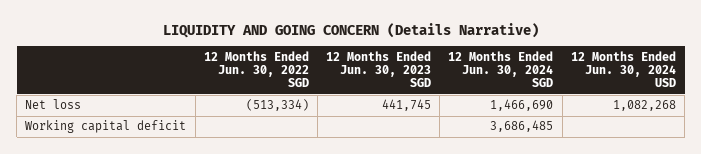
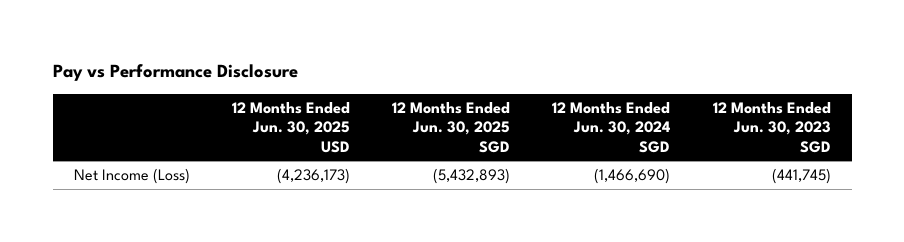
- LIQUIDITY AND GOING CONCERN (Details Narrative)
+ Pay vs Performance Disclosure
- | 12 Months Ended Jun. 30, 2022 SGD | 12 Months Ended Jun. 30, 2023 SGD | 12 Months Ended Jun. 30, 2024 SGD | 12 Months Ended Jun. 30, 2024 USD
+ | 12 Months Ended Jun. 30, 2025 USD | 12 Months Ended Jun. 30, 2025 SGD | 12 Months Ended Jun. 30, 2024 SGD | 12 Months Ended Jun. 30, 2023 SGD
- Net loss | (513,334) | 441,745 | 1,466,690 | 1,082,268
- Working capital deficit | | | 3,686,485 |
+ Net Income (Loss) | (4,236,173) | (5,432,893) | (1,466,690) | (441,745)

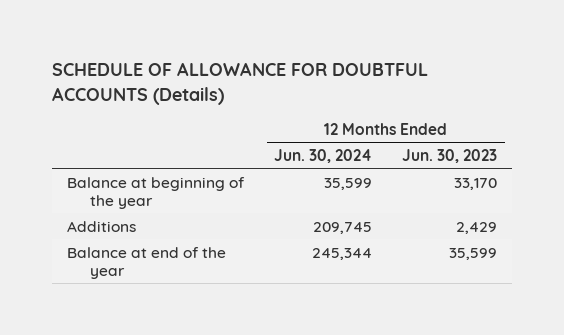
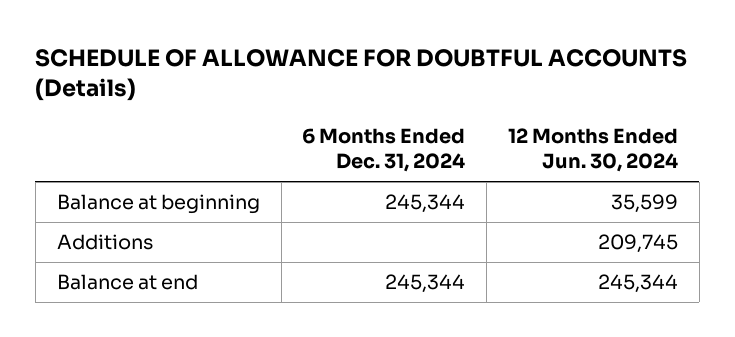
- | 12 Months Ended Jun. 30, 2024 | 12 Months Ended Jun. 30, 2023
+ | 6 Months Ended Dec. 31, 2024 | 12 Months Ended Jun. 30, 2024
- Balance at beginning of the year | 35,599 | 33,170
+ Balance at beginning | 245,344 | 35,599
- Balance at end of the year | 245,344 | 35,599
+ Balance at end | 245,344 | 245,344

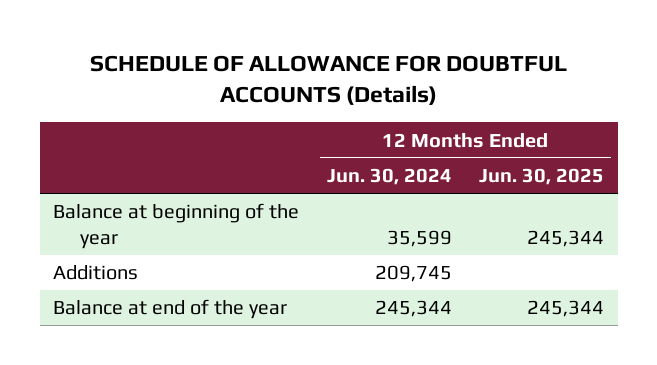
- | 6 Months Ended Dec. 31, 2024 | 12 Months Ended Jun. 30, 2024
+ | 12 Months Ended Jun. 30, 2024 | 12 Months Ended Jun. 30, 2025
- Balance at beginning | 245,344 | 35,599
+ Balance at beginning of the year | 35,599 | 245,344
- Balance at end | 245,344 | 245,344
+ Balance at end of the year | 245,344 | 245,344

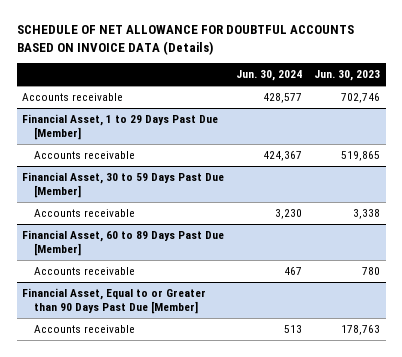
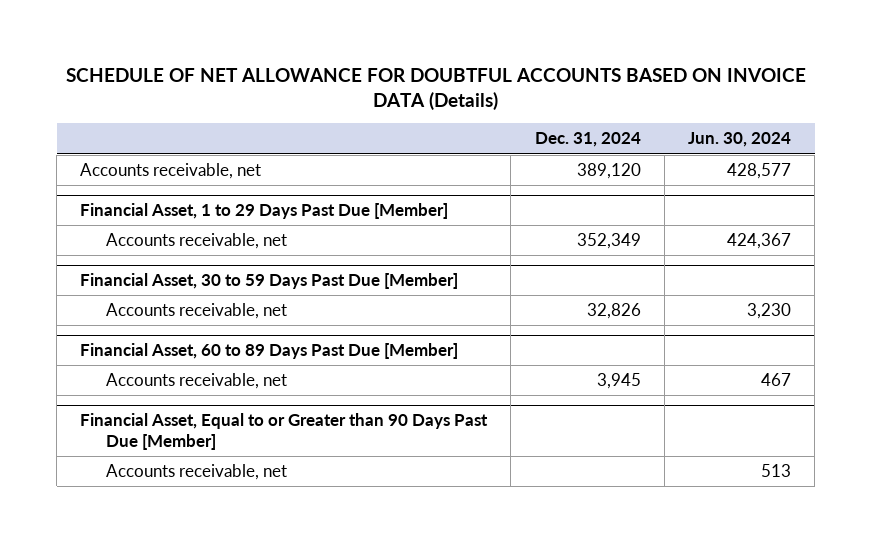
- | Jun. 30, 2024 | Jun. 30, 2023
+ | Dec. 31, 2024 | Jun. 30, 2024
- Accounts receivable | 428,577 | 702,746
+ Accounts receivable, net | 389,120 | 428,577
@ Financial Asset, 1 to 29 Days Past Due [Member]
- Accounts receivable | 424,367 | 519,865
+ Accounts receivable, net | 352,349 | 424,367
@ Financial Asset, 30 to 59 Days Past Due [Member]
- Accounts receivable | 3,230 | 3,338
+ Accounts receivable, net | 32,826 | 3,230
@ Financial Asset, 60 to 89 Days Past Due [Member]
- Accounts receivable | 467 | 780
+ Accounts receivable, net | 3,945 | 467
@ Financial Asset, Equal to or Greater than 90 Days Past Due [Member]
- Accounts receivable | 513 | 178,763
+ Accounts receivable, net | | 513

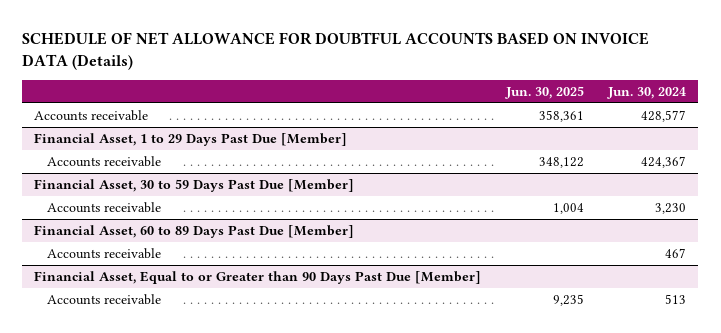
- | Dec. 31, 2024 | Jun. 30, 2024
+ | Jun. 30, 2025 | Jun. 30, 2024
- Accounts receivable, net | 389,120 | 428,577
+ Accounts receivable | 358,361 | 428,577
@ Financial Asset, 1 to 29 Days Past Due [Member]
- Accounts receivable, net | 352,349 | 424,367
+ Accounts receivable | 348,122 | 424,367
@ Financial Asset, 30 to 59 Days Past Due [Member]
- Accounts receivable, net | 32,826 | 3,230
+ Accounts receivable | 1,004 | 3,230
@ Financial Asset, 60 to 89 Days Past Due [Member]
- Accounts receivable, net | 3,945 | 467
+ Accounts receivable | | 467
@ Financial Asset, Equal to or Greater than 90 Days Past Due [Member]
- Accounts receivable, net | | 513
+ Accounts receivable | 9,235 | 513

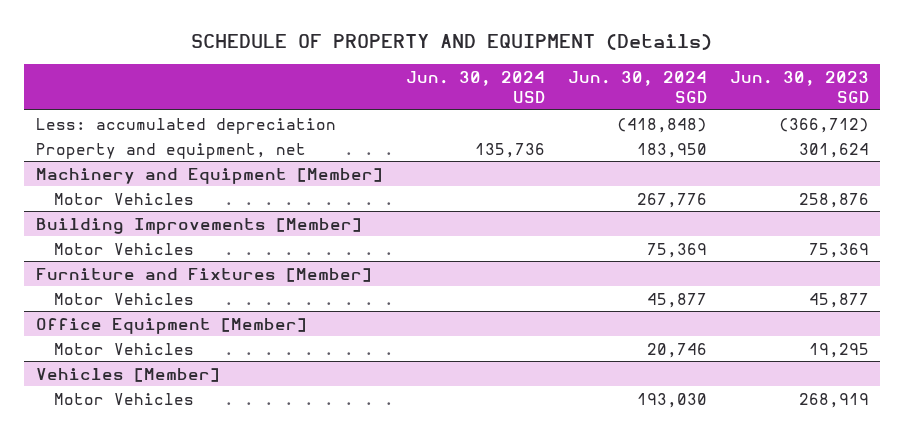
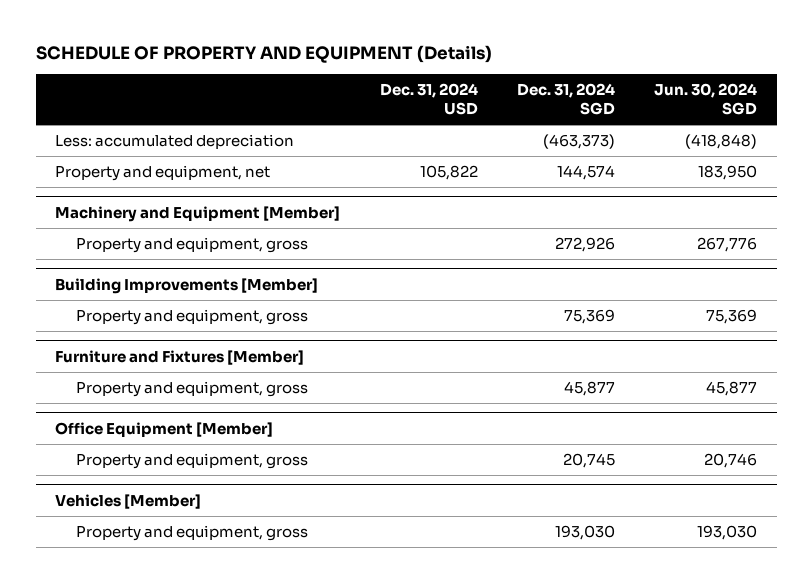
- | Jun. 30, 2024 USD | Jun. 30, 2024 SGD | Jun. 30, 2023 SGD
+ | Dec. 31, 2024 USD | Dec. 31, 2024 SGD | Jun. 30, 2024 SGD
@ Machinery and Equipment [Member]
- Motor Vehicles | | 267,776 | 258,876
+ Property and equipment, gross | | 272,926 | 267,776
@ Building Improvements [Member]
- Motor Vehicles | | 75,369 | 75,369
+ Property and equipment, gross | | 75,369 | 75,369
@ Furniture and Fixtures [Member]
- Motor Vehicles | | 45,877 | 45,877
+ Property and equipment, gross | | 45,877 | 45,877
@ Office Equipment [Member]
- Motor Vehicles | | 20,746 | 19,295
+ Property and equipment, gross | | 20,745 | 20,746
@ Vehicles [Member]
- Motor Vehicles | | 193,030 | 268,919
+ Property and equipment, gross | | 193,030 | 193,030

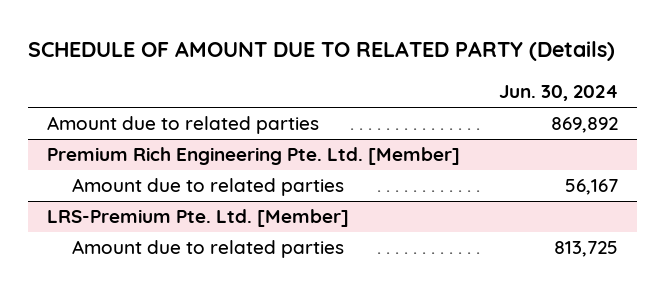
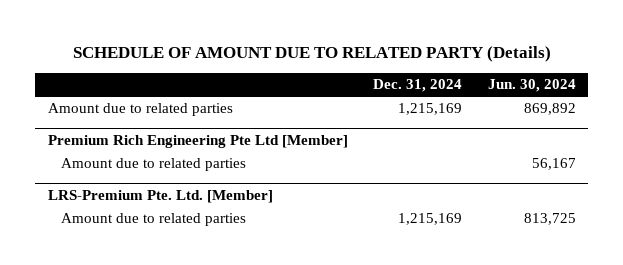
- | Jun. 30, 2024
+ | Dec. 31, 2024 | Jun. 30, 2024
- Premium Rich Engineering Pte. Ltd. [Member]
+ Premium Rich Engineering Pte Ltd [Member]

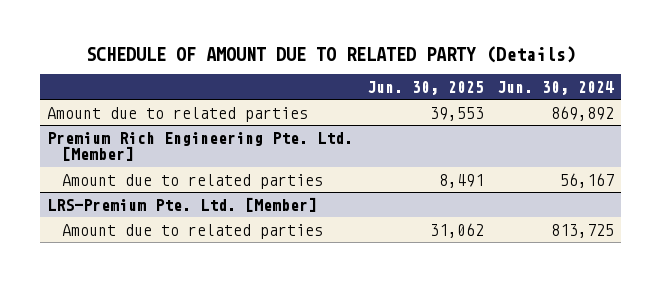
- | Dec. 31, 2024 | Jun. 30, 2024
+ | Jun. 30, 2025 | Jun. 30, 2024
- Premium Rich Engineering Pte Ltd [Member]
+ Premium Rich Engineering Pte. Ltd. [Member]

